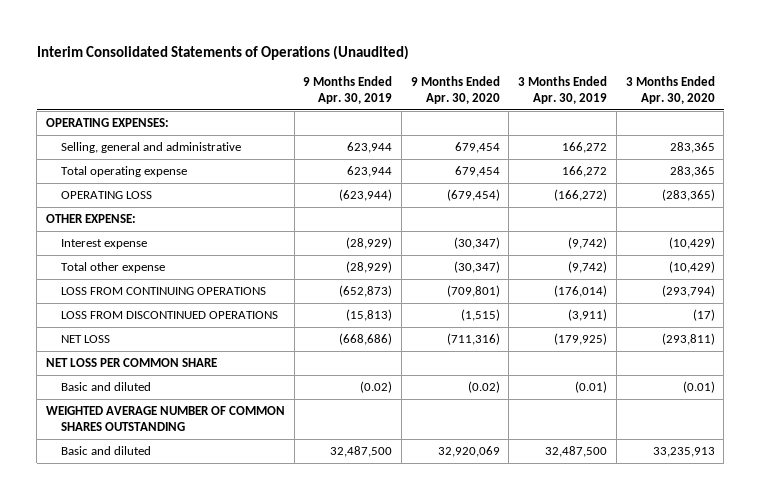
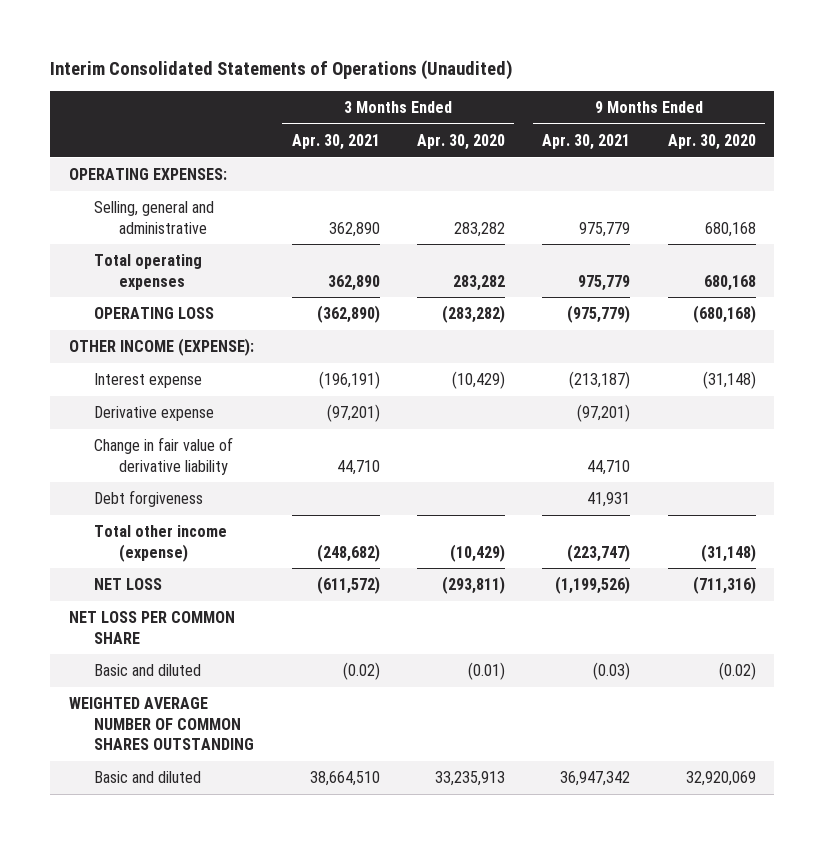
- | 9 Months Ended Apr. 30, 2019 | 9 Months Ended Apr. 30, 2020 | 3 Months Ended Apr. 30, 2019 | 3 Months Ended Apr. 30, 2020
+ | 3 Months Ended Apr. 30, 2021 | 3 Months Ended Apr. 30, 2020 | 9 Months Ended Apr. 30, 2021 | 9 Months Ended Apr. 30, 2020
- Selling, general and administrative | 623,944 | 679,454 | 166,272 | 283,365
- Total operating expense | 623,944 | 679,454 | 166,272 | 283,365
- OPERATING LOSS | (623,944) | (679,454) | (166,272) | (283,365)
- OTHER EXPENSE:
- Interest expense | (28,929) | (30,347) | (9,742) | (10,429)
- Total other expense | (28,929) | (30,347) | (9,742) | (10,429)
- LOSS FROM CONTINUING OPERATIONS | (652,873) | (709,801) | (176,014) | (293,794)
- LOSS FROM DISCONTINUED OPERATIONS | (15,813) | (1,515) | (3,911) | (17)
+ Selling, general and administrative | 362,890 | 283,282 | 975,779 | 680,168
+ Total operating expenses | 362,890 | 283,282 | 975,779 | 680,168
+ OPERATING LOSS | (362,890) | (283,282) | (975,779) | (680,168)
+ OTHER INCOME (EXPENSE):
+ Interest expense | (196,191) | (10,429) | (213,187) | (31,148)
+ Derivative expense | (97,201) | | (97,201) |
+ Change in fair value of derivative liability | 44,710 | | 44,710 |
+ Debt forgiveness | | | 41,931 |
+ Total other income (expense) | (248,682) | (10,429) | (223,747) | (31,148)

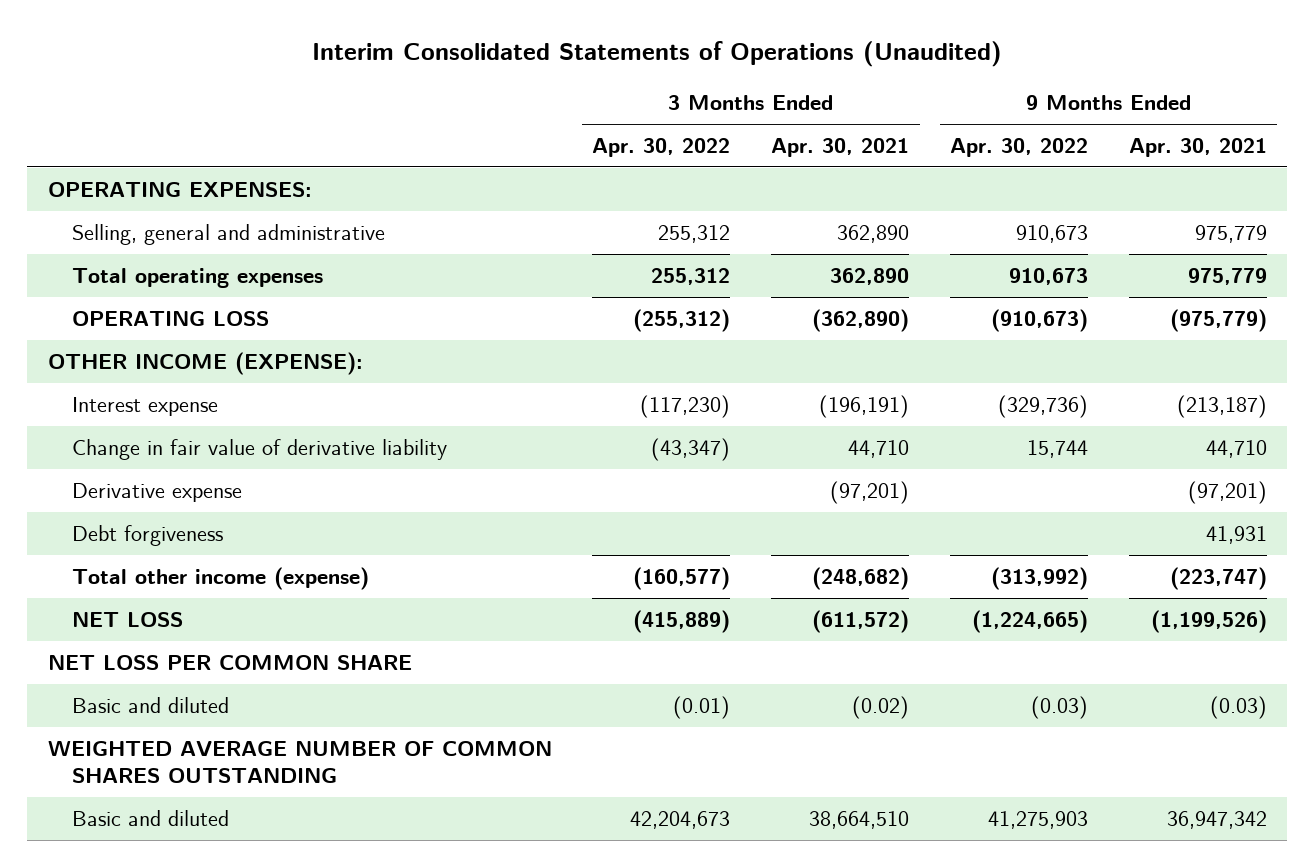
- | 3 Months Ended Apr. 30, 2021 | 3 Months Ended Apr. 30, 2020 | 9 Months Ended Apr. 30, 2021 | 9 Months Ended Apr. 30, 2020
+ | 3 Months Ended Apr. 30, 2022 | 3 Months Ended Apr. 30, 2021 | 9 Months Ended Apr. 30, 2022 | 9 Months Ended Apr. 30, 2021
moved down: Derivative expense | | (97,201) | | (97,201)

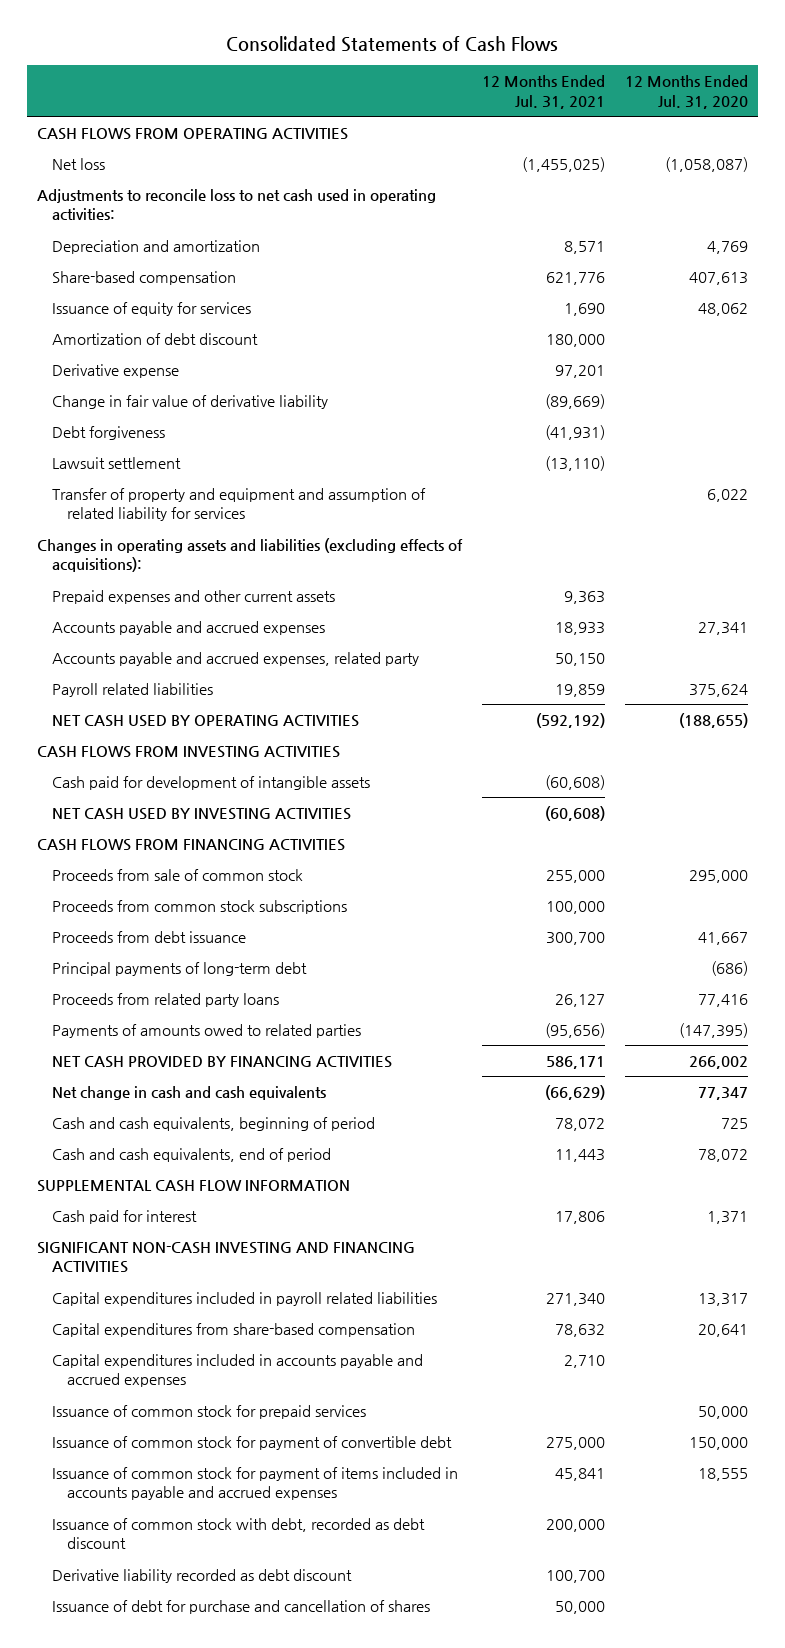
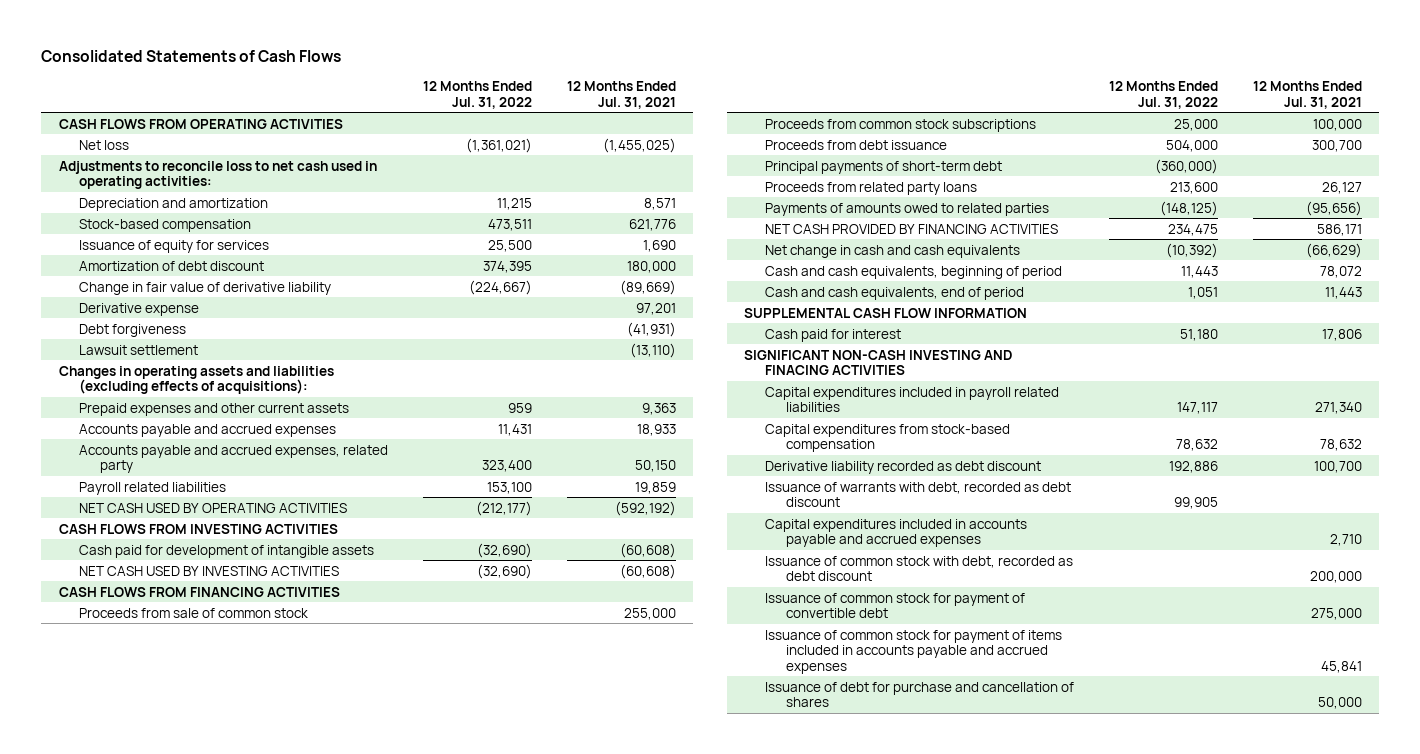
- | 12 Months Ended Jul. 31, 2021 | 12 Months Ended Jul. 31, 2020
+ | 12 Months Ended Jul. 31, 2022 | 12 Months Ended Jul. 31, 2021
- Share-based compensation | 621,776 | 407,613
+ Stock-based compensation | 473,511 | 621,776
moved down: Derivative expense | | 97,201
- Transfer of property and equipment and assumption of related liability for services | | 6,022
- Principal payments of long-term debt | | (686)
+ Principal payments of short-term debt | (360,000) |
- SIGNIFICANT NON-CASH INVESTING AND FINANCING ACTIVITIES
+ SIGNIFICANT NON-CASH INVESTING AND FINACING ACTIVITIES
- Capital expenditures from share-based compensation | 78,632 | 20,641
+ Capital expenditures from stock-based compensation | 78,632 | 78,632
moved up: Derivative liability recorded as debt discount | 192,886 | 100,700
+ Issuance of warrants with debt, recorded as debt discount | 99,905 |
- Issuance of common stock for prepaid services | | 50,000
moved up: Issuance of common stock with debt, recorded as debt discount | | 200,000

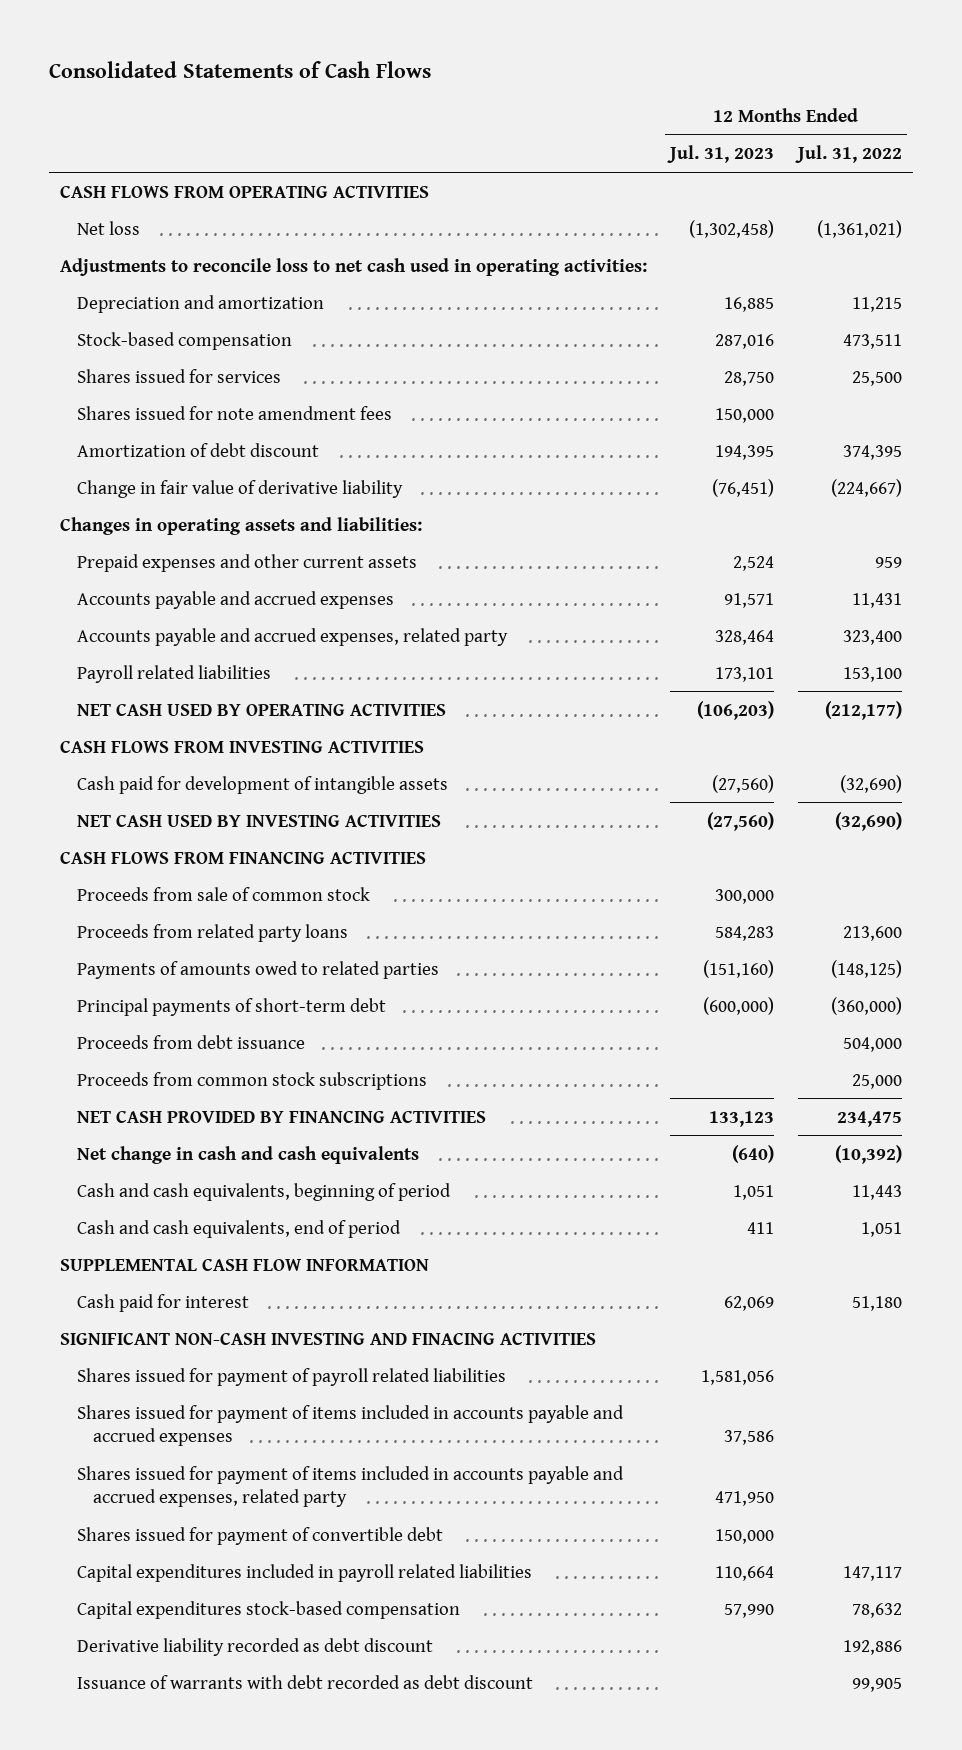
- | 12 Months Ended Jul. 31, 2022 | 12 Months Ended Jul. 31, 2021
+ | 12 Months Ended Jul. 31, 2023 | 12 Months Ended Jul. 31, 2022
- Issuance of equity for services | 25,500 | 1,690
+ Shares issued for services | 28,750 | 25,500
+ Shares issued for note amendment fees | 150,000 |
- Derivative expense | | 97,201
- Debt forgiveness | | (41,931)
- Lawsuit settlement | | (13,110)
- Changes in operating assets and liabilities (excluding effects of acquisitions):
+ Changes in operating assets and liabilities:
moved down: Principal payments of short-term debt | (600,000) | (360,000)
moved down: Proceeds from debt issuance | | 504,000
moved down: Proceeds from common stock subscriptions | | 25,000
+ Shares issued for payment of payroll related liabilities | 1,581,056 |
+ Shares issued for payment of items included in accounts payable and accrued expenses | 37,586 |
+ Shares issued for payment of items included in accounts payable and accrued expenses, related party | 471,950 |
+ Shares issued for payment of convertible debt | 150,000 |
- Capital expenditures from stock-based compensation | 78,632 | 78,632
+ Capital expenditures stock-based compensation | 57,990 | 78,632
- Issuance of warrants with debt, recorded as debt discount | 99,905 |
- Capital expenditures included in accounts payable and accrued expenses | | 2,710
- Issuance of common stock with debt, recorded as debt discount | | 200,000
- Issuance of common stock for payment of convertible debt | | 275,000
- Issuance of common stock for payment of items included in accounts payable and accrued expenses | | 45,841
- Issuance of debt for purchase and cancellation of shares | | 50,000
+ Issuance of warrants with debt recorded as debt discount | | 99,905

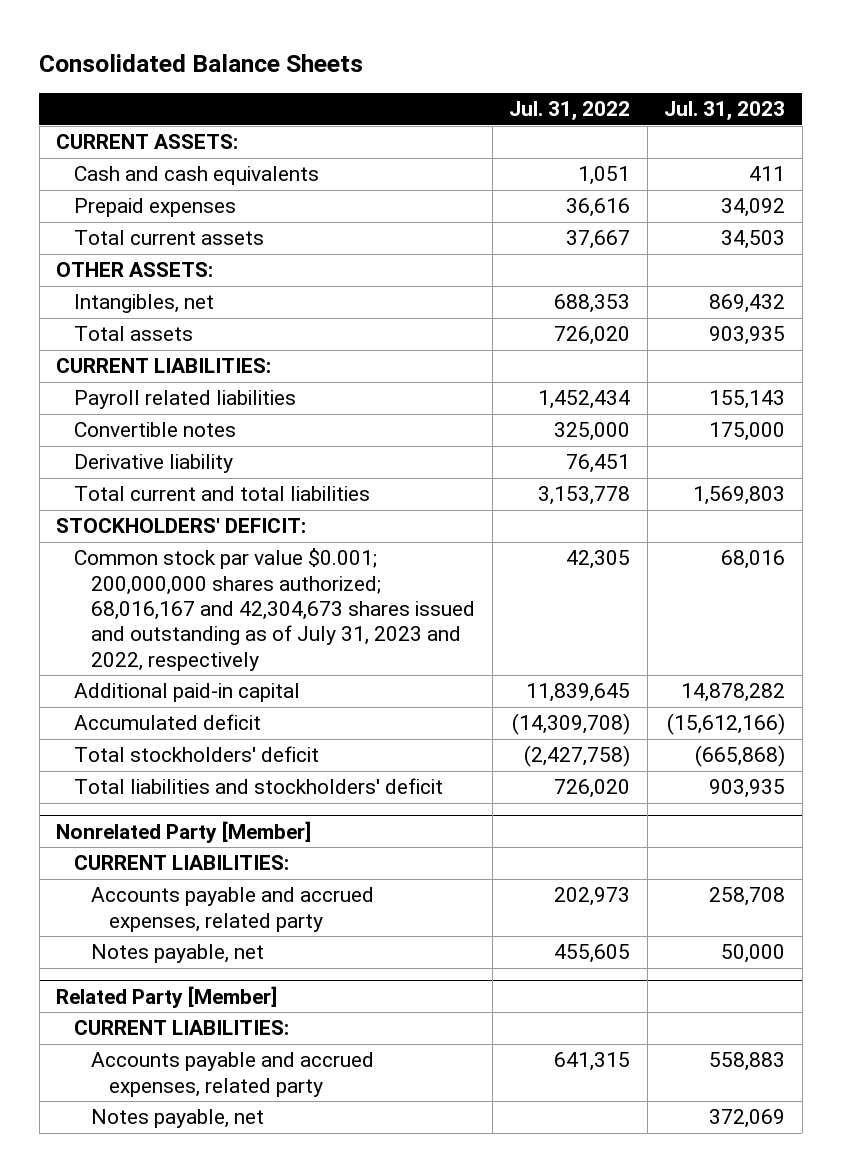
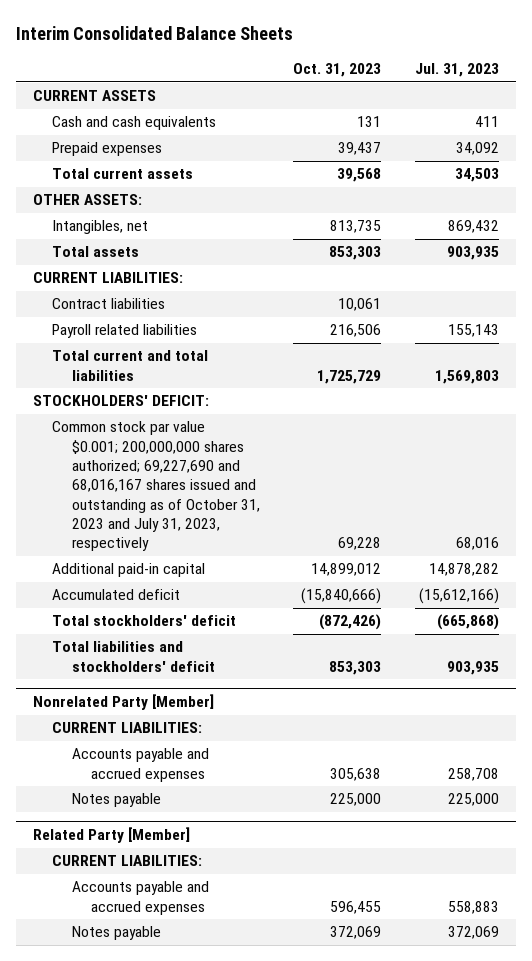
- Consolidated Balance Sheets
+ Interim Consolidated Balance Sheets
- | Jul. 31, 2022 | Jul. 31, 2023
+ | Oct. 31, 2023 | Jul. 31, 2023
- CURRENT ASSETS:
+ CURRENT ASSETS
+ Contract liabilities | 10,061 |
- Convertible notes | 325,000 | 175,000
- Derivative liability | 76,451 |
- Common stock par value $0.001; 200,000,000 shares authorized; 68,016,167 and 42,304,673 shares issued and outstanding as of July 31, 2023 and 2022, respectively | 42,305 | 68,016
+ Common stock par value $0.001; 200,000,000 shares authorized; 69,227,690 and 68,016,167 shares issued and outstanding as of October 31, 2023 and July 31, 2023, respectively | 69,228 | 68,016
@ Nonrelated Party [Member]
- Accounts payable and accrued expenses, related party | 202,973 | 258,708
- Notes payable, net | 455,605 | 50,000
+ Accounts payable and accrued expenses | 305,638 | 258,708
+ Notes payable | 225,000 | 225,000
@ Related Party [Member]
- Accounts payable and accrued expenses, related party | 641,315 | 558,883
- Notes payable, net | | 372,069
+ Accounts payable and accrued expenses | 596,455 | 558,883
+ Notes payable | 372,069 | 372,069

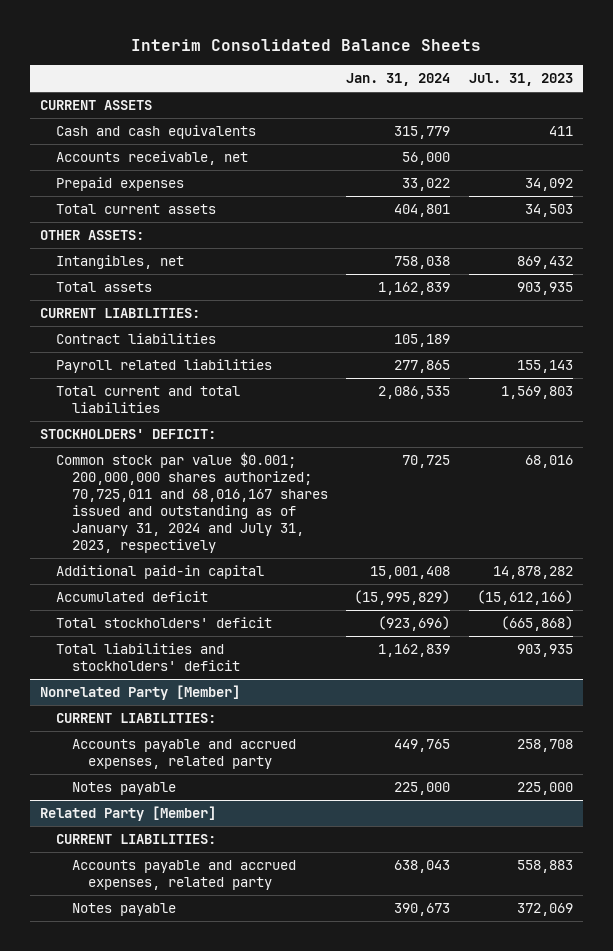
- | Oct. 31, 2023 | Jul. 31, 2023
+ | Jan. 31, 2024 | Jul. 31, 2023
+ Accounts receivable, net | 56,000 |
- Common stock par value $0.001; 200,000,000 shares authorized; 69,227,690 and 68,016,167 shares issued and outstanding as of October 31, 2023 and July 31, 2023, respectively | 69,228 | 68,016
+ Common stock par value $0.001; 200,000,000 shares authorized; 70,725,011 and 68,016,167 shares issued and outstanding as of January 31, 2024 and July 31, 2023, respectively | 70,725 | 68,016
@ Nonrelated Party [Member]
- Accounts payable and accrued expenses | 305,638 | 258,708
+ Accounts payable and accrued expenses, related party | 449,765 | 258,708
@ Related Party [Member]
- Accounts payable and accrued expenses | 596,455 | 558,883
+ Accounts payable and accrued expenses, related party | 638,043 | 558,883

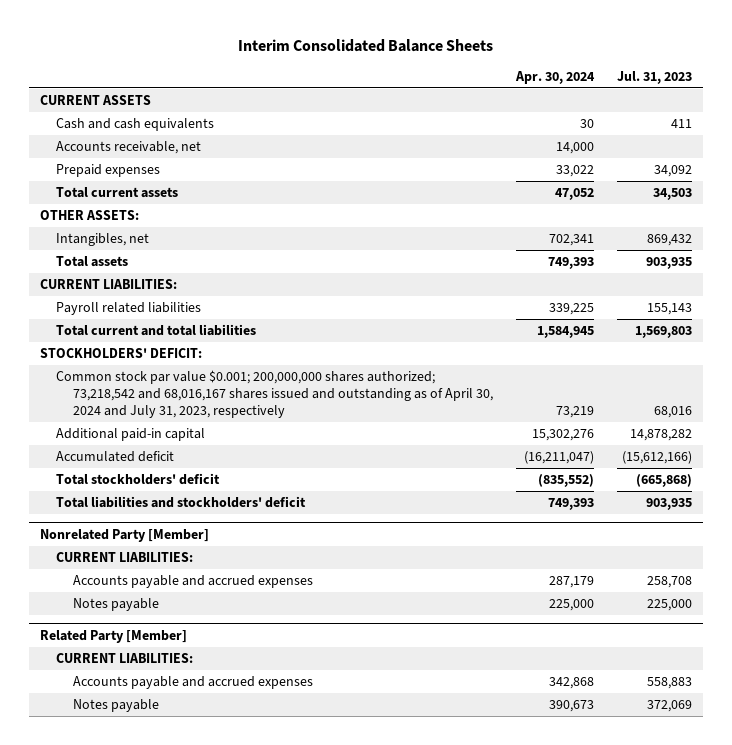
- | Jan. 31, 2024 | Jul. 31, 2023
+ | Apr. 30, 2024 | Jul. 31, 2023
- Contract liabilities | 105,189 |
- Common stock par value $0.001; 200,000,000 shares authorized; 70,725,011 and 68,016,167 shares issued and outstanding as of January 31, 2024 and July 31, 2023, respectively | 70,725 | 68,016
+ Common stock par value $0.001; 200,000,000 shares authorized; 73,218,542 and 68,016,167 shares issued and outstanding as of April 30, 2024 and July 31, 2023, respectively | 73,219 | 68,016
@ Nonrelated Party [Member]
- Accounts payable and accrued expenses, related party | 449,765 | 258,708
+ Accounts payable and accrued expenses | 287,179 | 258,708
@ Related Party [Member]
- Accounts payable and accrued expenses, related party | 638,043 | 558,883
+ Accounts payable and accrued expenses | 342,868 | 558,883

